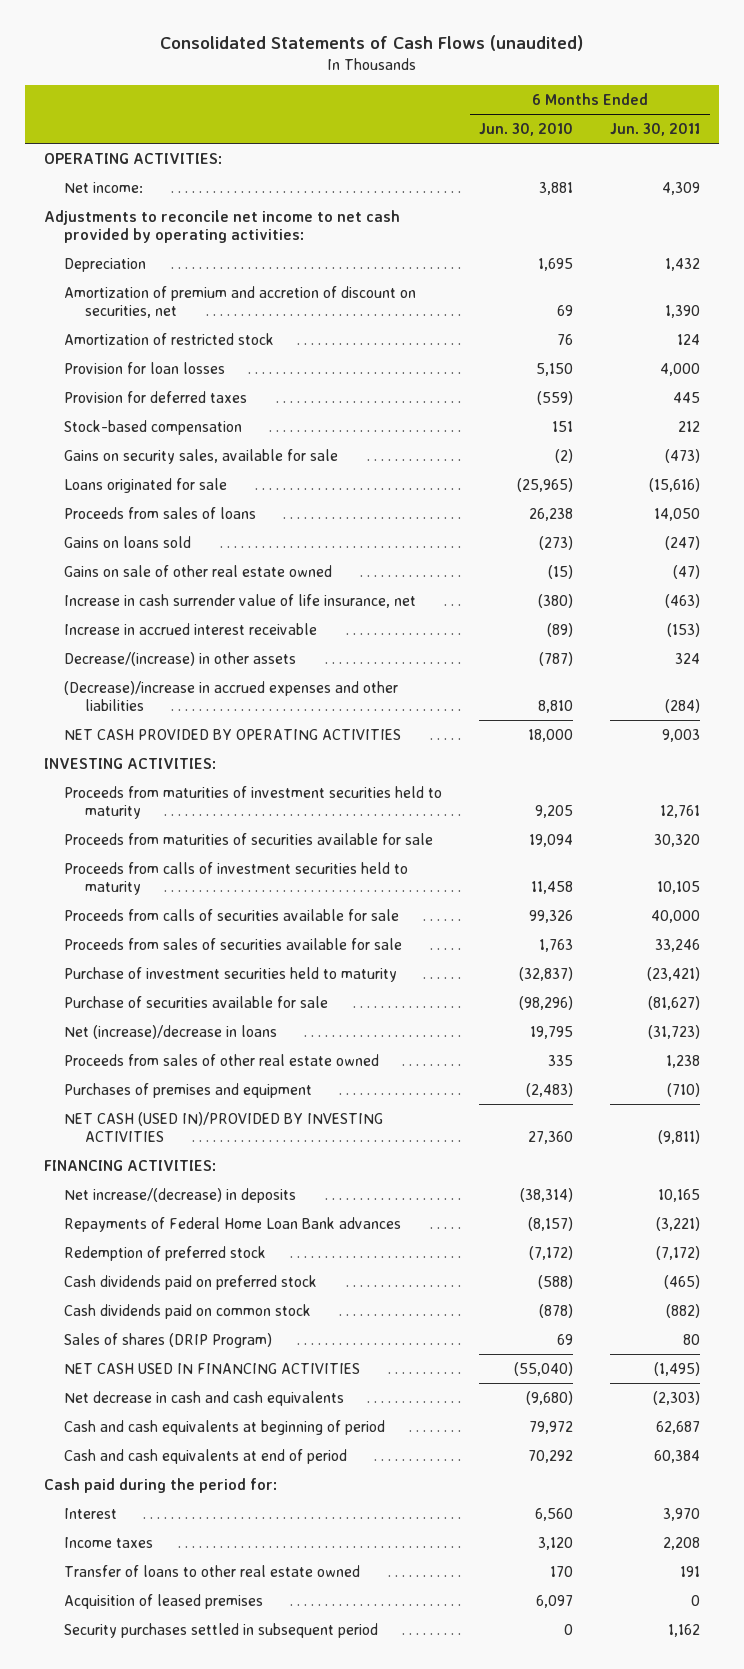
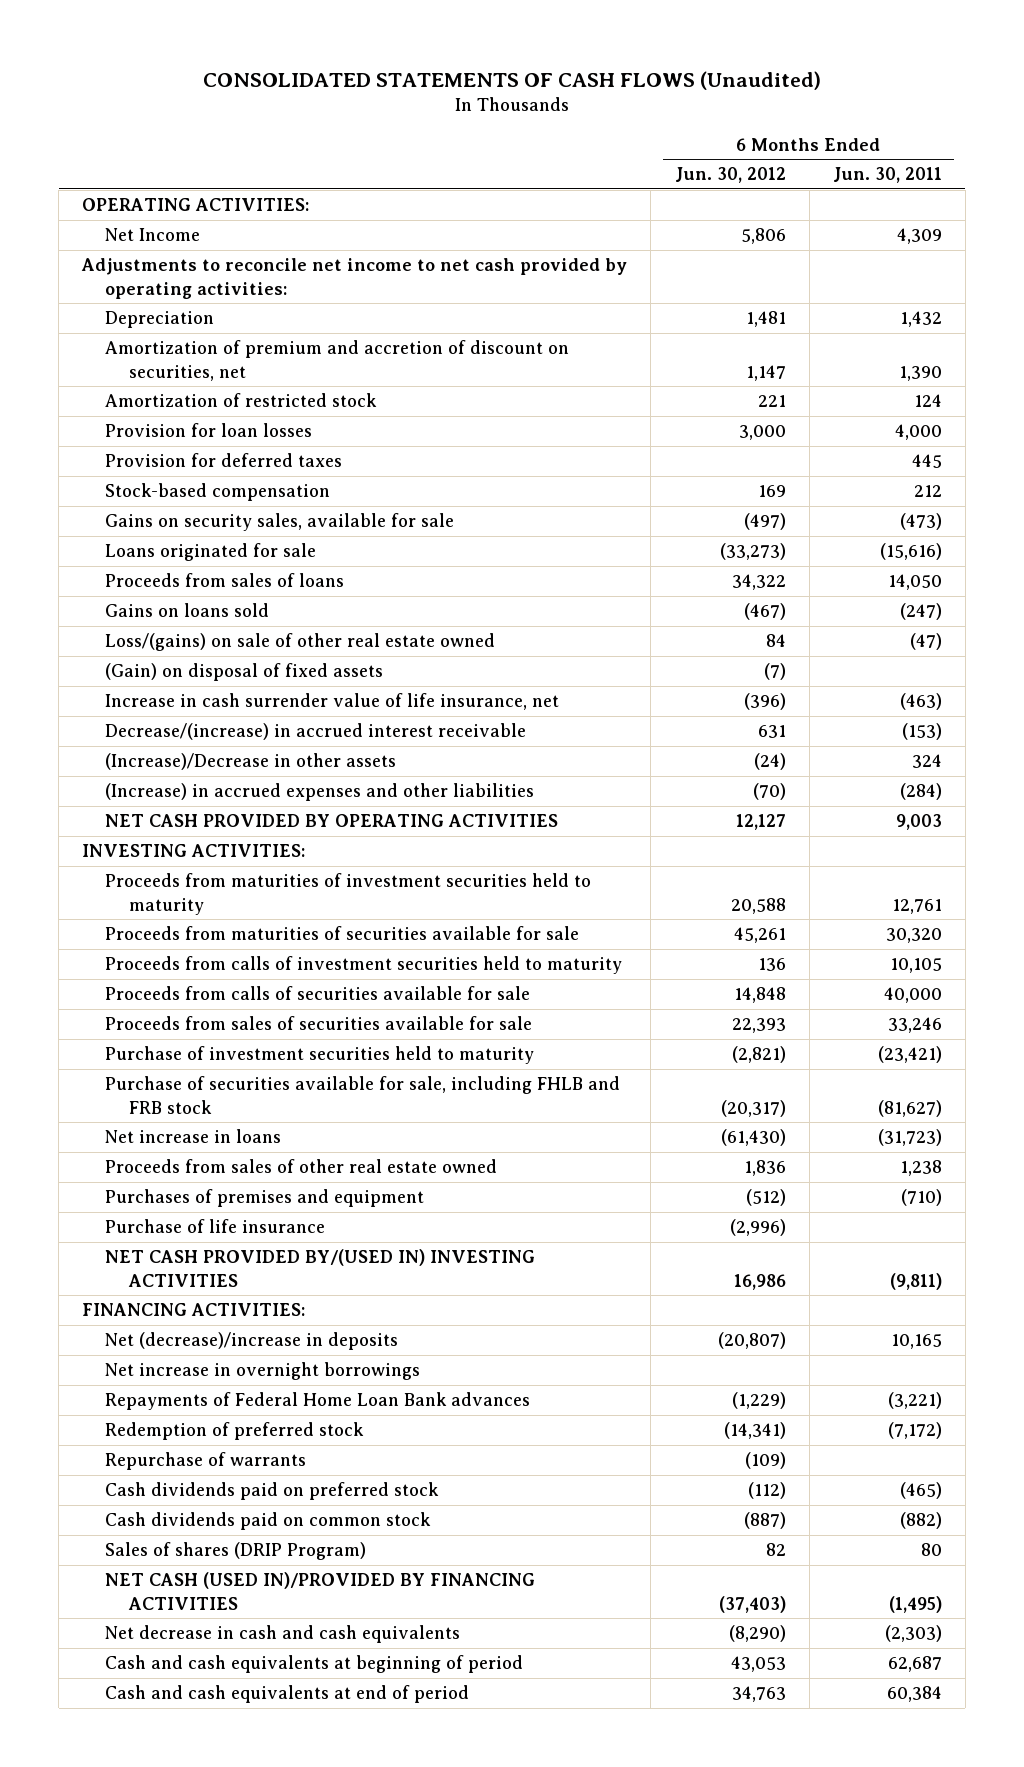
- Consolidated Statements of Cash Flows (unaudited)
+ CONSOLIDATED STATEMENTS OF CASH FLOWS (Unaudited)
- | 6 Months Ended Jun. 30, 2010 | 6 Months Ended Jun. 30, 2011
+ | 6 Months Ended Jun. 30, 2012 | 6 Months Ended Jun. 30, 2011
- Net income: | 3,881 | 4,309
+ Net Income | 5,806 | 4,309
- Gains on sale of other real estate owned | (15) | (47)
+ Loss/(gains) on sale of other real estate owned | 84 | (47)
+ (Gain) on disposal of fixed assets | (7) |
- Increase in accrued interest receivable | (89) | (153)
- Decrease/(increase) in other assets | (787) | 324
- (Decrease)/increase in accrued expenses and other liabilities | 8,810 | (284)
+ Decrease/(increase) in accrued interest receivable | 631 | (153)
+ (Increase)/Decrease in other assets | (24) | 324
+ (Increase) in accrued expenses and other liabilities | (70) | (284)
- Purchase of securities available for sale | (98,296) | (81,627)
- Net (increase)/decrease in loans | 19,795 | (31,723)
+ Purchase of securities available for sale, including FHLB and FRB stock | (20,317) | (81,627)
+ Net increase in loans | (61,430) | (31,723)
- NET CASH (USED IN)/PROVIDED BY INVESTING ACTIVITIES | 27,360 | (9,811)
+ Purchase of life insurance | (2,996) |
+ NET CASH PROVIDED BY/(USED IN) INVESTING ACTIVITIES | 16,986 | (9,811)
- Net increase/(decrease) in deposits | (38,314) | 10,165
+ Net (decrease)/increase in deposits | (20,807) | 10,165
+ Net increase in overnight borrowings
+ Repurchase of warrants | (109) |
- NET CASH USED IN FINANCING ACTIVITIES | (55,040) | (1,495)
+ NET CASH (USED IN)/PROVIDED BY FINANCING ACTIVITIES | (37,403) | (1,495)
- Cash paid during the period for:
- Interest | 6,560 | 3,970
- Income taxes | 3,120 | 2,208
- Transfer of loans to other real estate owned | 170 | 191
- Acquisition of leased premises | 6,097 | 0
- Security purchases settled in subsequent period | 0 | 1,162

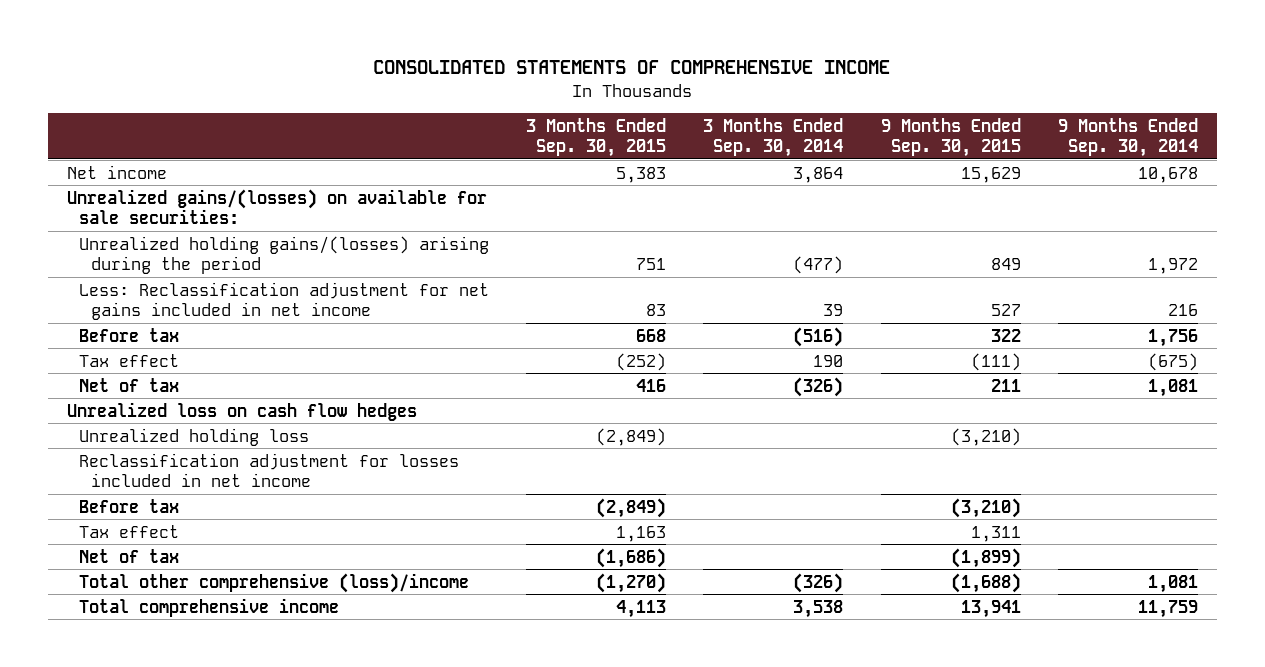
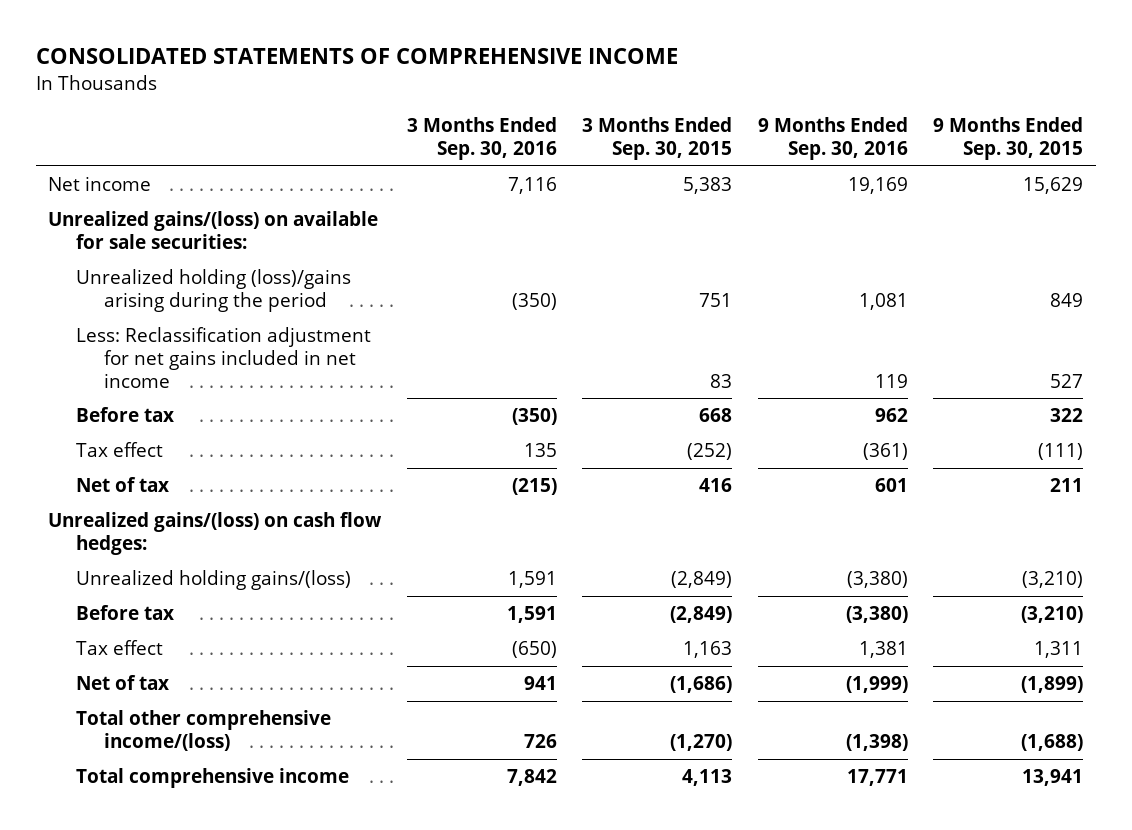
- | 3 Months Ended Sep. 30, 2015 | 3 Months Ended Sep. 30, 2014 | 9 Months Ended Sep. 30, 2015 | 9 Months Ended Sep. 30, 2014
+ | 3 Months Ended Sep. 30, 2016 | 3 Months Ended Sep. 30, 2015 | 9 Months Ended Sep. 30, 2016 | 9 Months Ended Sep. 30, 2015
- Unrealized gains/(losses) on available for sale securities:
- Unrealized holding gains/(losses) arising during the period | 751 | (477) | 849 | 1,972
+ Unrealized gains/(loss) on available for sale securities:
+ Unrealized holding (loss)/gains arising during the period | (350) | 751 | 1,081 | 849
- Unrealized loss on cash flow hedges
- Unrealized holding loss | (2,849) | | (3,210) |
- Reclassification adjustment for losses included in net income
+ Unrealized gains/(loss) on cash flow hedges:
+ Unrealized holding gains/(loss) | 1,591 | (2,849) | (3,380) | (3,210)
- Total other comprehensive (loss)/income | (1,270) | (326) | (1,688) | 1,081
+ Total other comprehensive income/(loss) | 726 | (1,270) | (1,398) | (1,688)

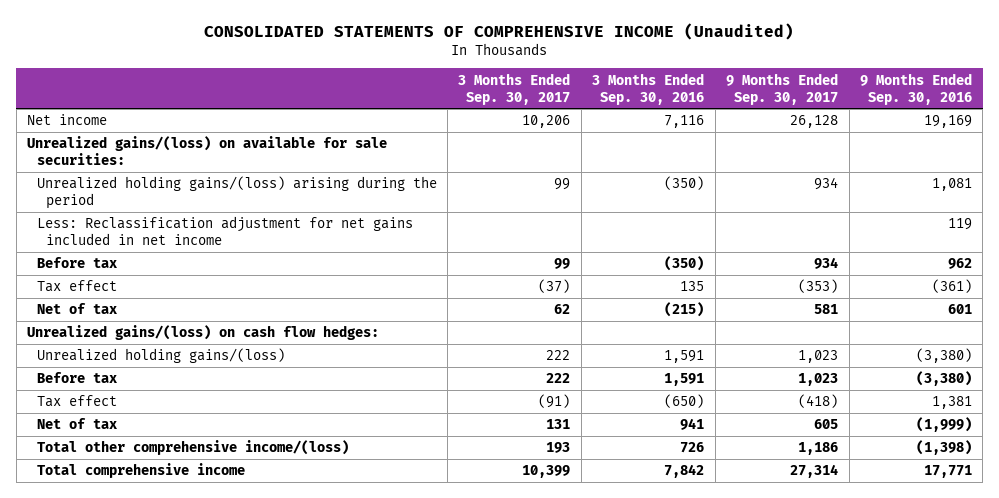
- CONSOLIDATED STATEMENTS OF COMPREHENSIVE INCOME
+ CONSOLIDATED STATEMENTS OF COMPREHENSIVE INCOME (Unaudited)
- | 3 Months Ended Sep. 30, 2016 | 3 Months Ended Sep. 30, 2015 | 9 Months Ended Sep. 30, 2016 | 9 Months Ended Sep. 30, 2015
+ | 3 Months Ended Sep. 30, 2017 | 3 Months Ended Sep. 30, 2016 | 9 Months Ended Sep. 30, 2017 | 9 Months Ended Sep. 30, 2016
- Unrealized holding (loss)/gains arising during the period | (350) | 751 | 1,081 | 849
+ Unrealized holding gains/(loss) arising during the period | 99 | (350) | 934 | 1,081

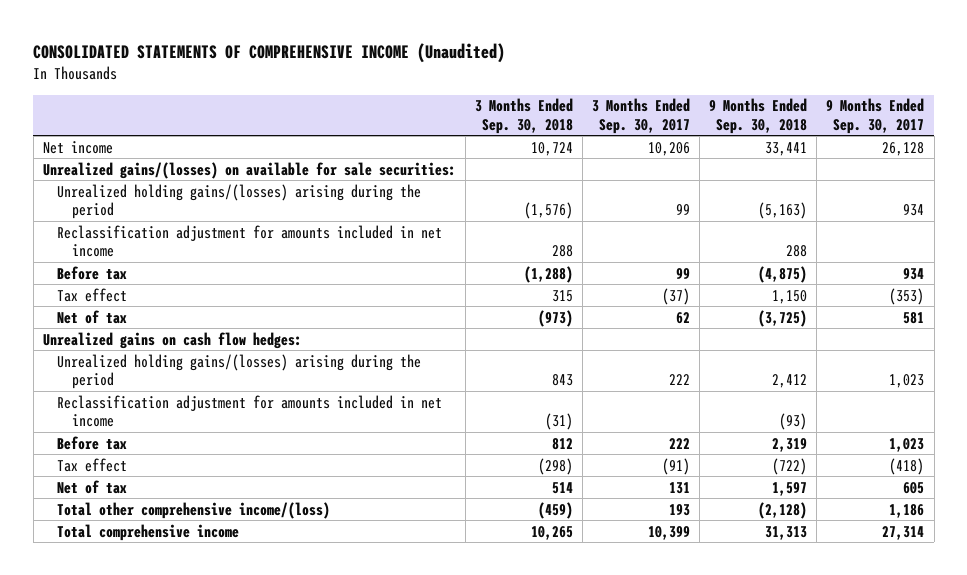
- | 3 Months Ended Sep. 30, 2017 | 3 Months Ended Sep. 30, 2016 | 9 Months Ended Sep. 30, 2017 | 9 Months Ended Sep. 30, 2016
+ | 3 Months Ended Sep. 30, 2018 | 3 Months Ended Sep. 30, 2017 | 9 Months Ended Sep. 30, 2018 | 9 Months Ended Sep. 30, 2017
- Unrealized gains/(loss) on available for sale securities:
- Unrealized holding gains/(loss) arising during the period | 99 | (350) | 934 | 1,081
- Less: Reclassification adjustment for net gains included in net income | | | | 119
+ Unrealized gains/(losses) on available for sale securities:
+ Unrealized holding gains/(losses) arising during the period | (1,576) | 99 | (5,163) | 934
+ Reclassification adjustment for amounts included in net income | 288 | | 288 |
- Unrealized gains/(loss) on cash flow hedges:
- Unrealized holding gains/(loss) | 222 | 1,591 | 1,023 | (3,380)
+ Unrealized gains on cash flow hedges:
+ Unrealized holding gains/(losses) arising during the period | 843 | 222 | 2,412 | 1,023
+ Reclassification adjustment for amounts included in net income | (31) | | (93) |

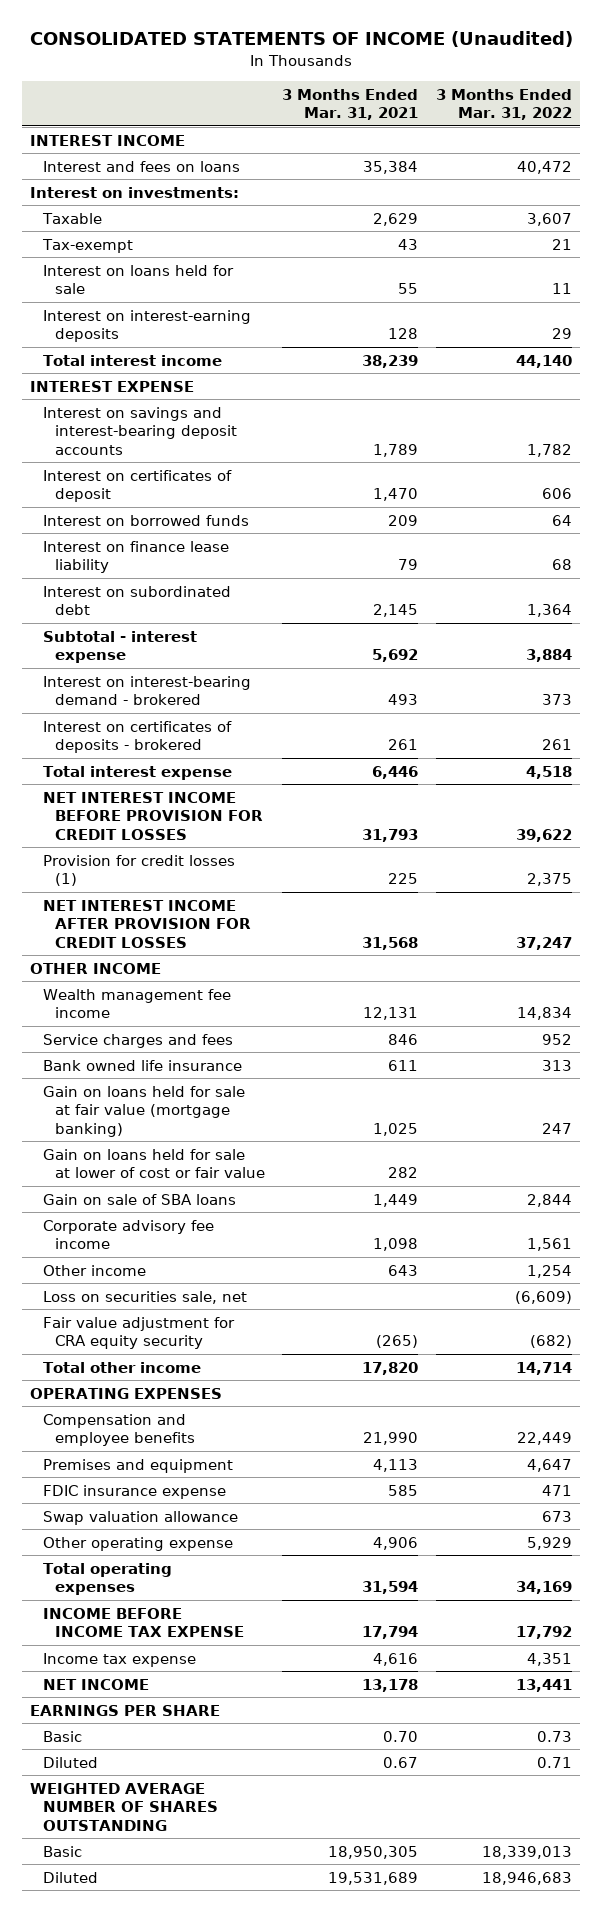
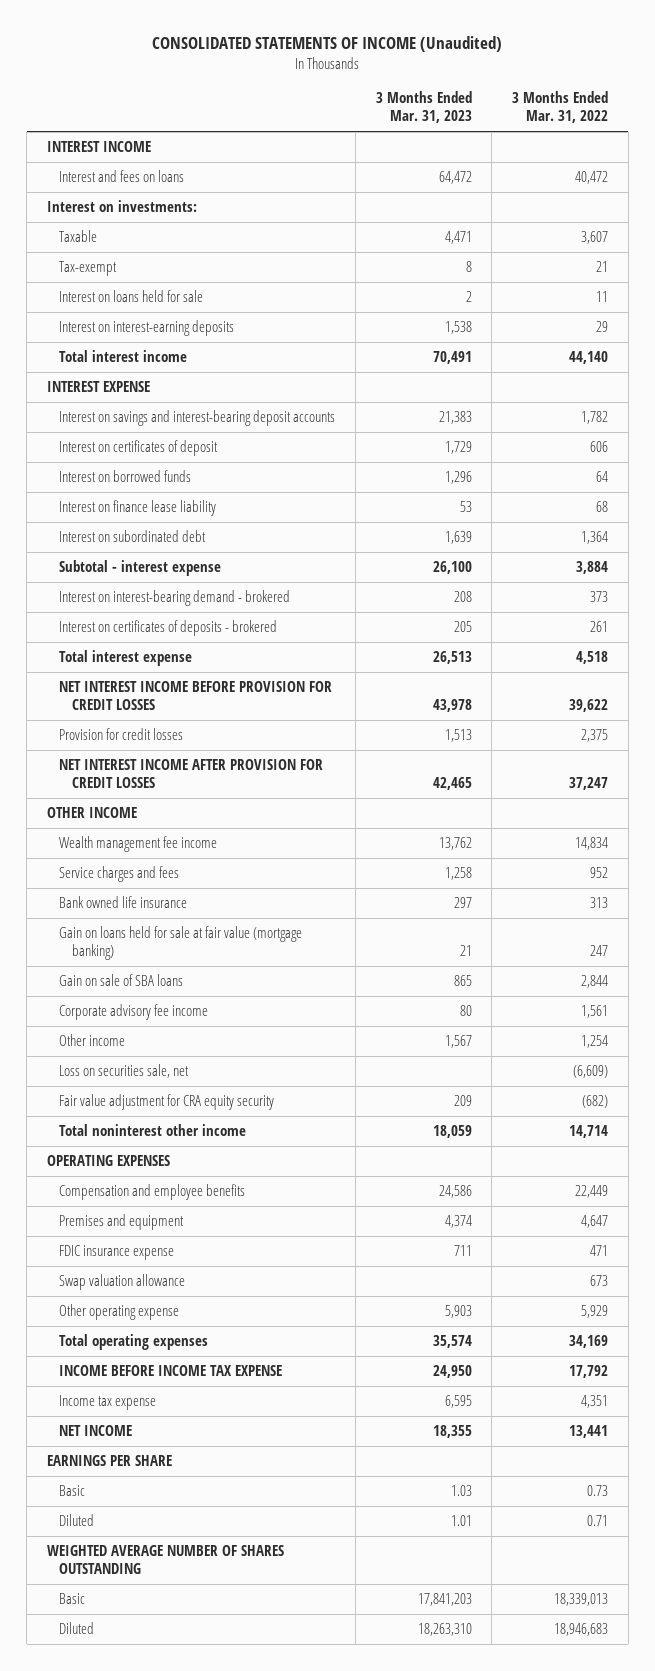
- | 3 Months Ended Mar. 31, 2021 | 3 Months Ended Mar. 31, 2022
+ | 3 Months Ended Mar. 31, 2023 | 3 Months Ended Mar. 31, 2022
- Provision for credit losses (1) | 225 | 2,375
+ Provision for credit losses | 1,513 | 2,375
- Gain on loans held for sale at lower of cost or fair value | 282 |
- Total other income | 17,820 | 14,714
+ Total noninterest other income | 18,059 | 14,714

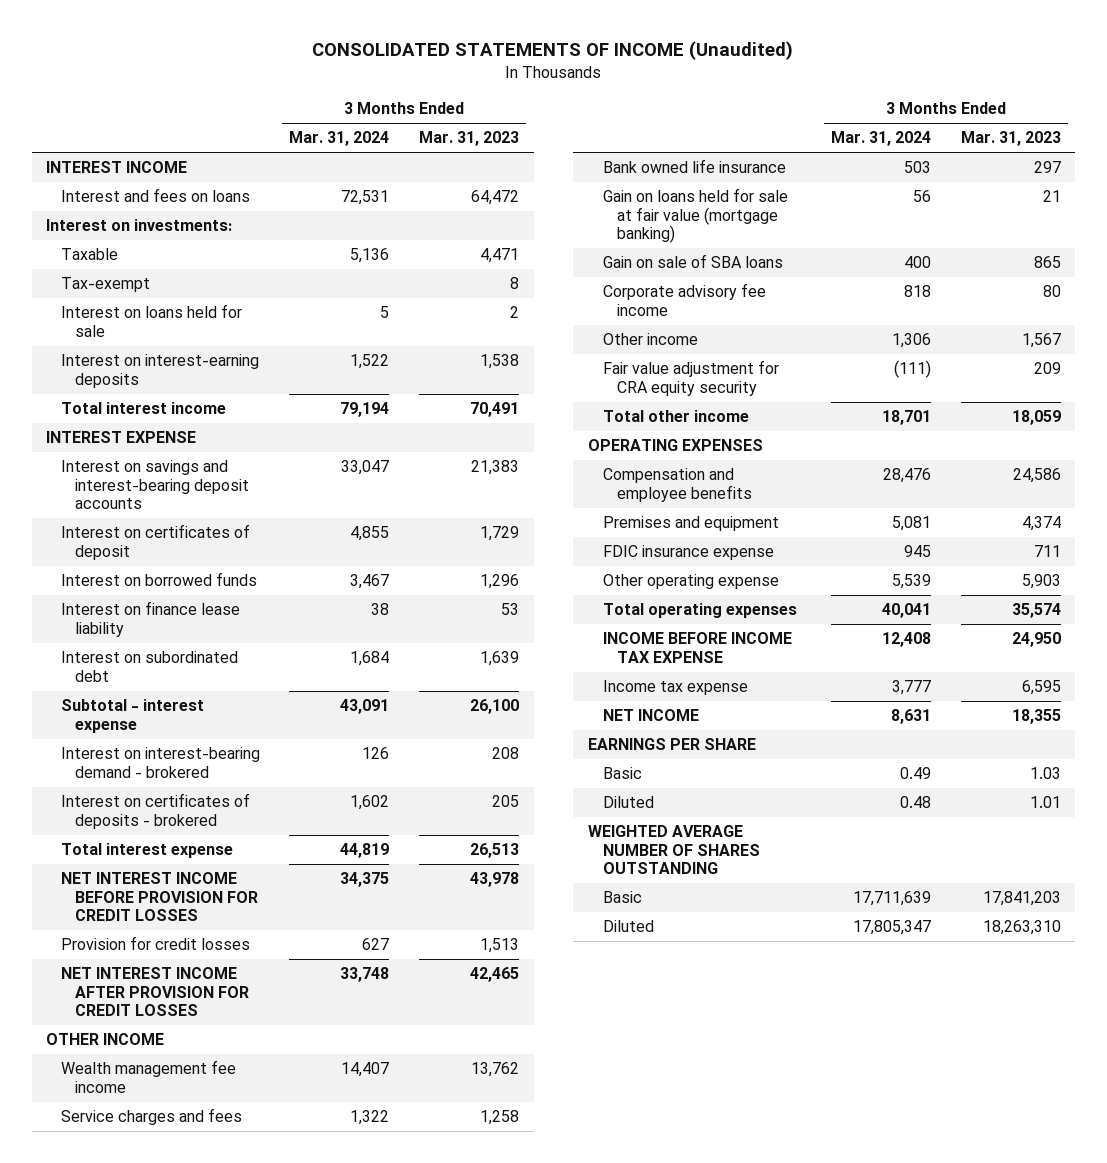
- | 3 Months Ended Mar. 31, 2023 | 3 Months Ended Mar. 31, 2022
+ | 3 Months Ended Mar. 31, 2024 | 3 Months Ended Mar. 31, 2023
- Loss on securities sale, net | | (6,609)
- Total noninterest other income | 18,059 | 14,714
+ Total other income | 18,701 | 18,059
- Swap valuation allowance | | 673

